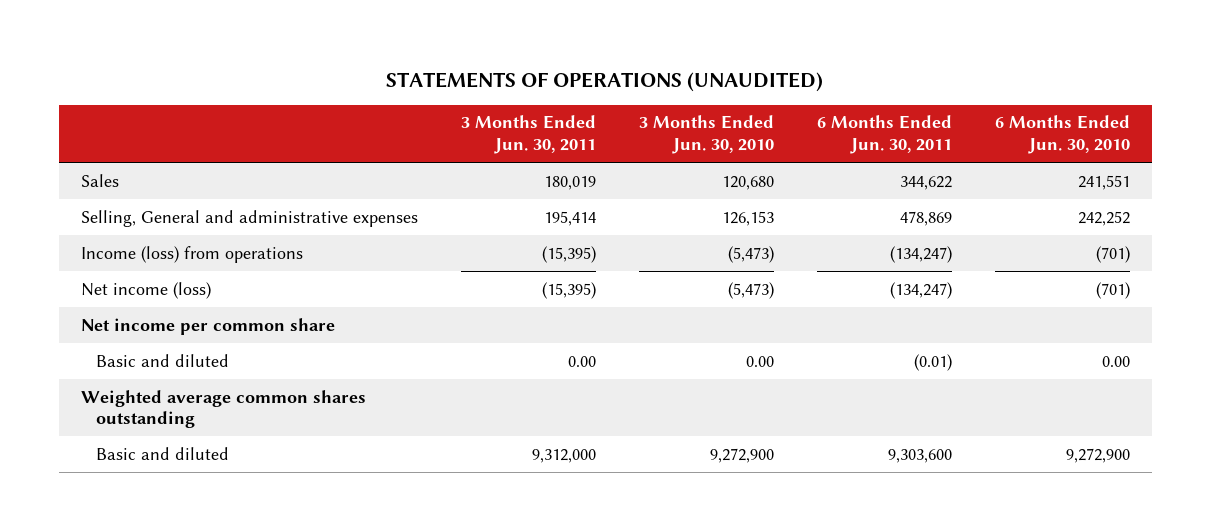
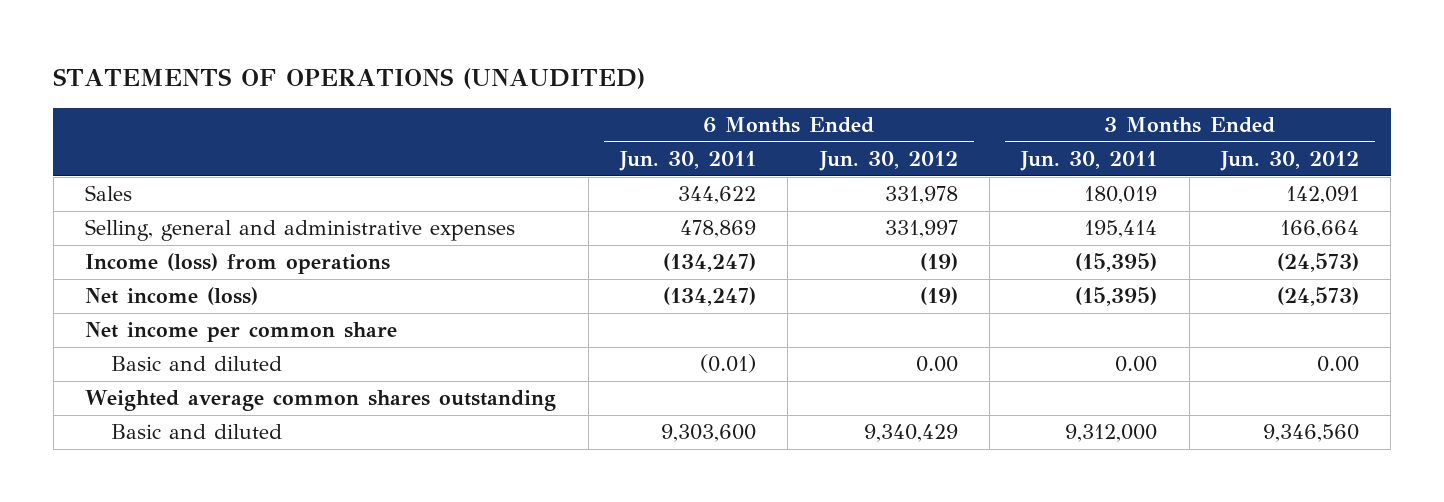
- | 3 Months Ended Jun. 30, 2011 | 3 Months Ended Jun. 30, 2010 | 6 Months Ended Jun. 30, 2011 | 6 Months Ended Jun. 30, 2010
+ | 6 Months Ended Jun. 30, 2011 | 6 Months Ended Jun. 30, 2012 | 3 Months Ended Jun. 30, 2011 | 3 Months Ended Jun. 30, 2012
- Selling, General and administrative expenses | 195,414 | 126,153 | 478,869 | 242,252
+ Selling, general and administrative expenses | 478,869 | 331,997 | 195,414 | 166,664

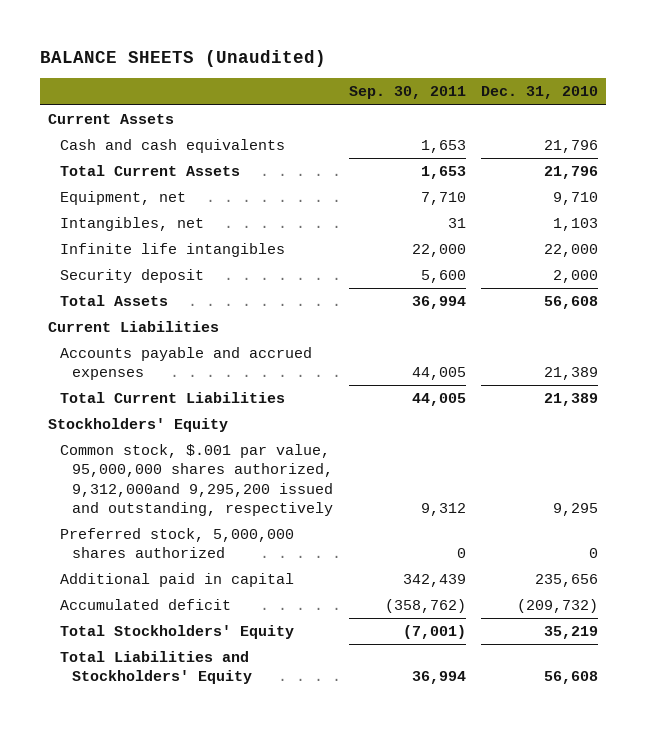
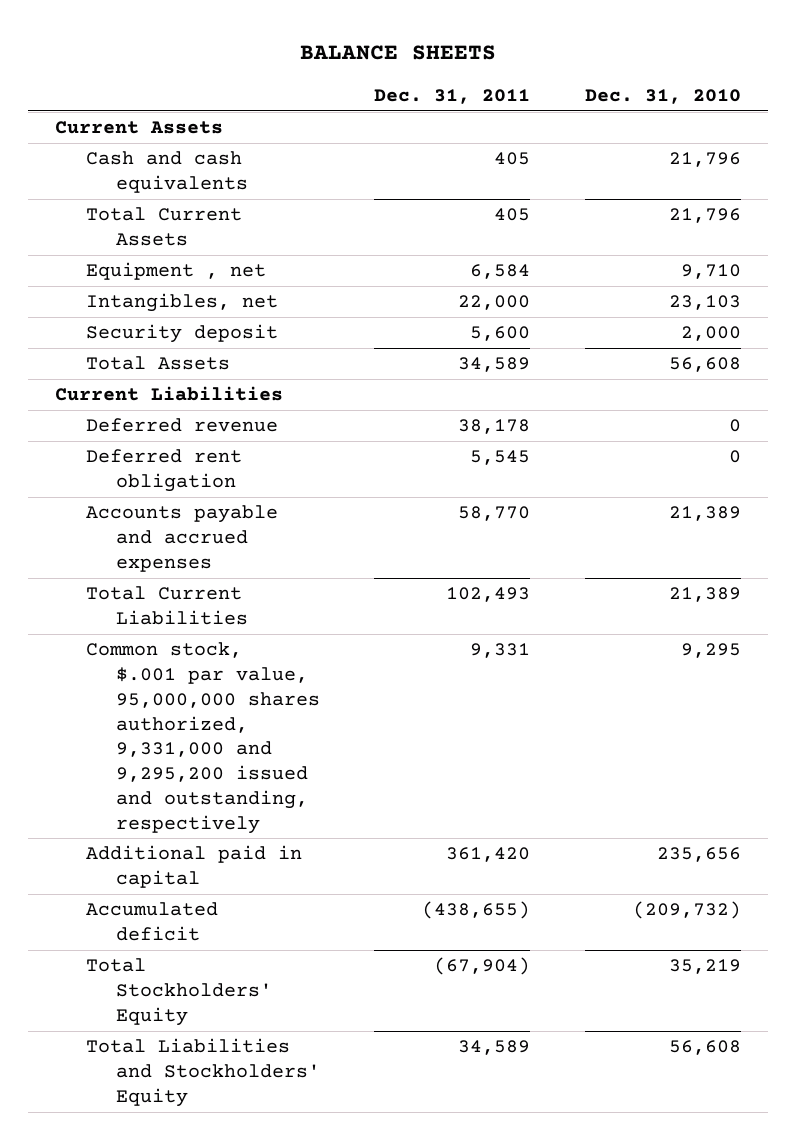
- BALANCE SHEETS (Unaudited)
+ BALANCE SHEETS
- | Sep. 30, 2011 | Dec. 31, 2010
+ | Dec. 31, 2011 | Dec. 31, 2010
- Equipment, net | 7,710 | 9,710
- Intangibles, net | 31 | 1,103
- Infinite life intangibles | 22,000 | 22,000
+ Equipment , net | 6,584 | 9,710
+ Intangibles, net | 22,000 | 23,103
+ Deferred revenue | 38,178 | 0
+ Deferred rent obligation | 5,545 | 0
- Stockholders' Equity
- Common stock, $.001 par value, 95,000,000 shares authorized, 9,312,000and 9,295,200 issued and outstanding, respectively | 9,312 | 9,295
- Preferred stock, 5,000,000 shares authorized | 0 | 0
+ Common stock, $.001 par value, 95,000,000 shares authorized, 9,331,000 and 9,295,200 issued and outstanding, respectively | 9,331 | 9,295

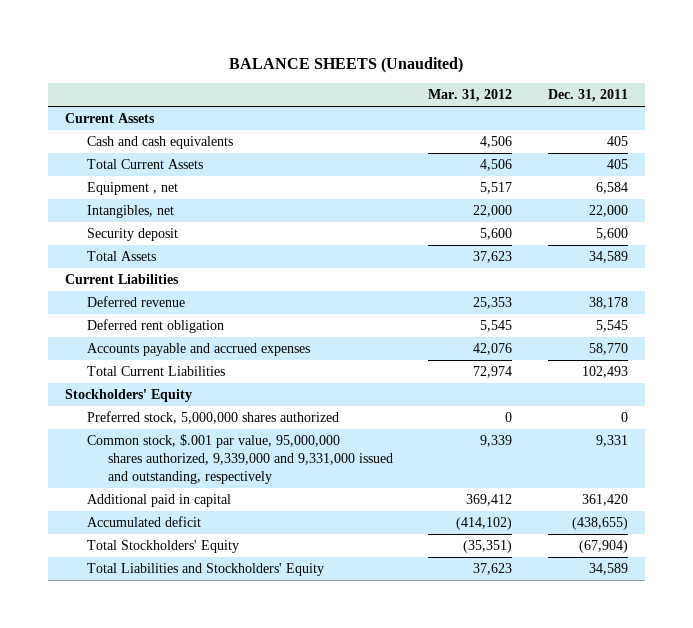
- BALANCE SHEETS
+ BALANCE SHEETS (Unaudited)
- | Dec. 31, 2011 | Dec. 31, 2010
+ | Mar. 31, 2012 | Dec. 31, 2011
- Common stock, $.001 par value, 95,000,000 shares authorized, 9,331,000 and 9,295,200 issued and outstanding, respectively | 9,331 | 9,295
+ Stockholders' Equity
+ Preferred stock, 5,000,000 shares authorized | 0 | 0
+ Common stock, $.001 par value, 95,000,000 shares authorized, 9,339,000 and 9,331,000 issued and outstanding, respectively | 9,339 | 9,331

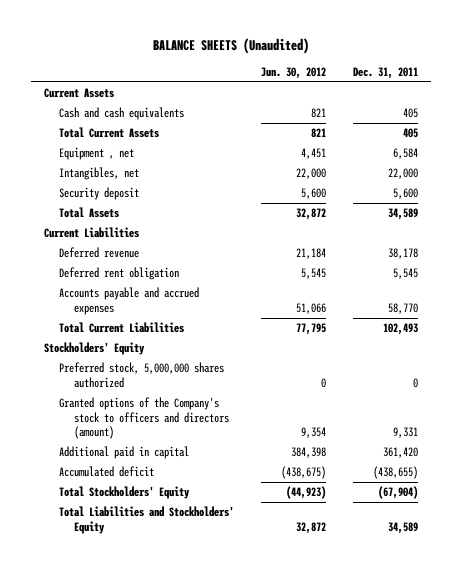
- | Mar. 31, 2012 | Dec. 31, 2011
+ | Jun. 30, 2012 | Dec. 31, 2011
- Common stock, $.001 par value, 95,000,000 shares authorized, 9,339,000 and 9,331,000 issued and outstanding, respectively | 9,339 | 9,331
+ Granted options of the Company's stock to officers and directors (amount) | 9,354 | 9,331

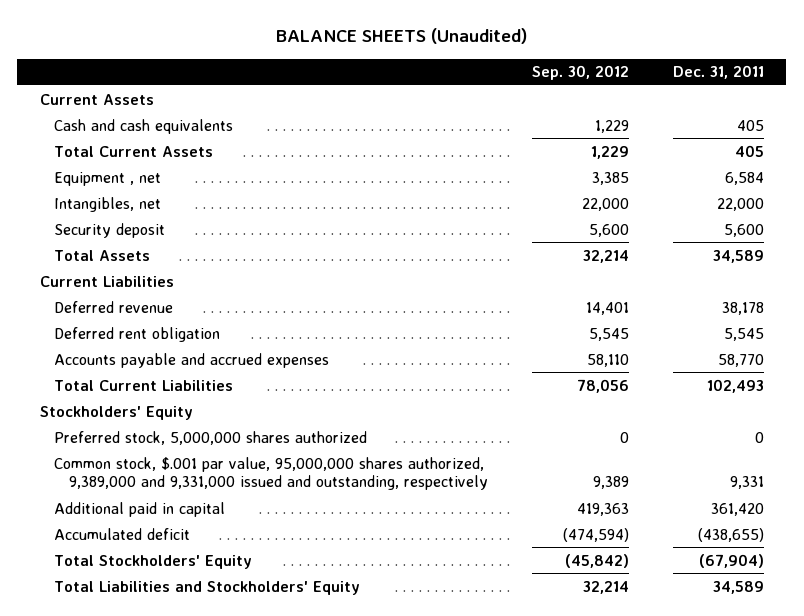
- | Jun. 30, 2012 | Dec. 31, 2011
+ | Sep. 30, 2012 | Dec. 31, 2011
- Granted options of the Company's stock to officers and directors (amount) | 9,354 | 9,331
+ Common stock, $.001 par value, 95,000,000 shares authorized, 9,389,000 and 9,331,000 issued and outstanding, respectively | 9,389 | 9,331

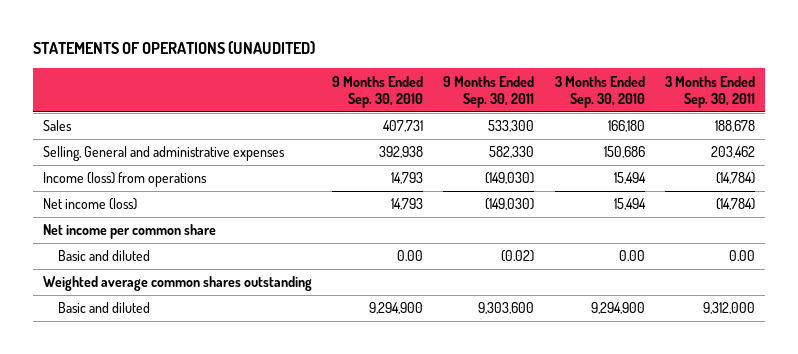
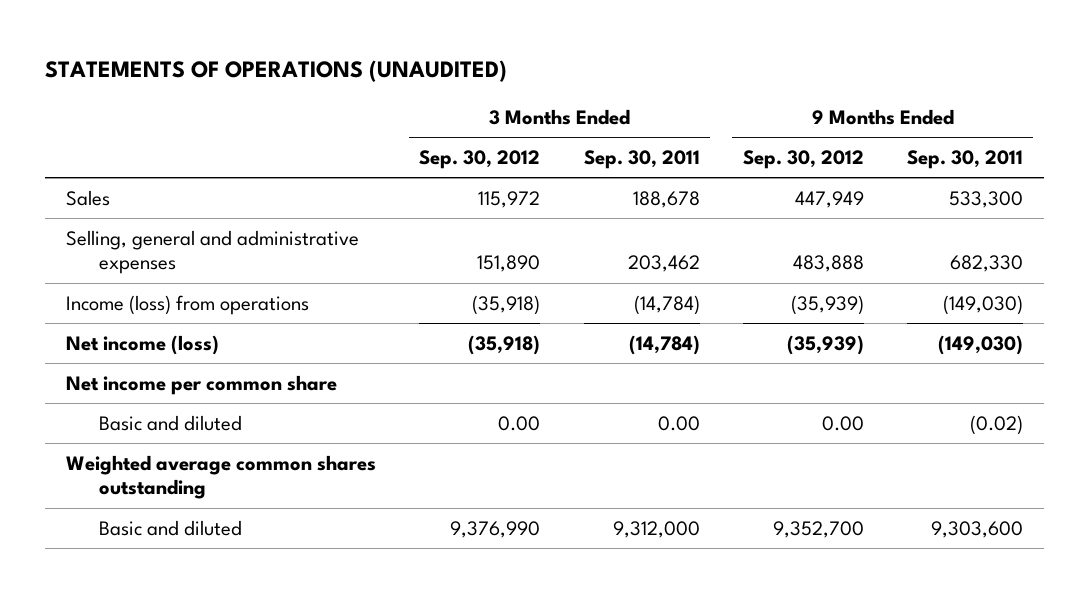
- | 9 Months Ended Sep. 30, 2010 | 9 Months Ended Sep. 30, 2011 | 3 Months Ended Sep. 30, 2010 | 3 Months Ended Sep. 30, 2011
+ | 3 Months Ended Sep. 30, 2012 | 3 Months Ended Sep. 30, 2011 | 9 Months Ended Sep. 30, 2012 | 9 Months Ended Sep. 30, 2011
- Selling, General and administrative expenses | 392,938 | 582,330 | 150,686 | 203,462
+ Selling, general and administrative expenses | 151,890 | 203,462 | 483,888 | 682,330

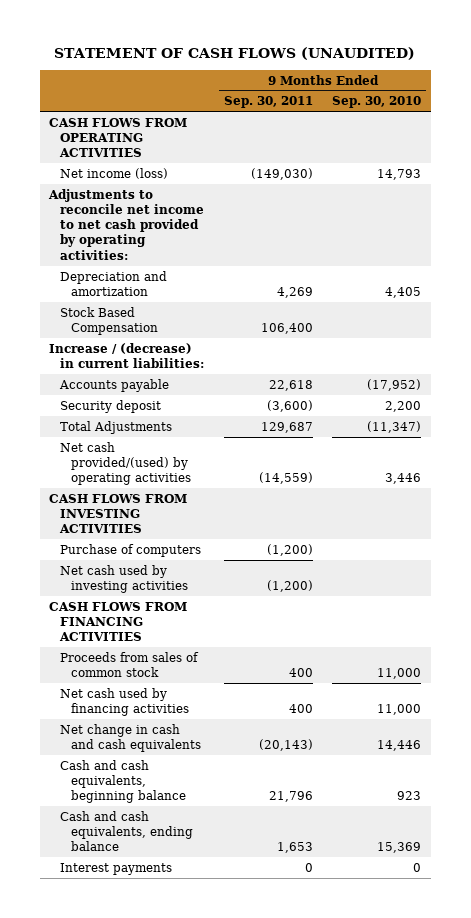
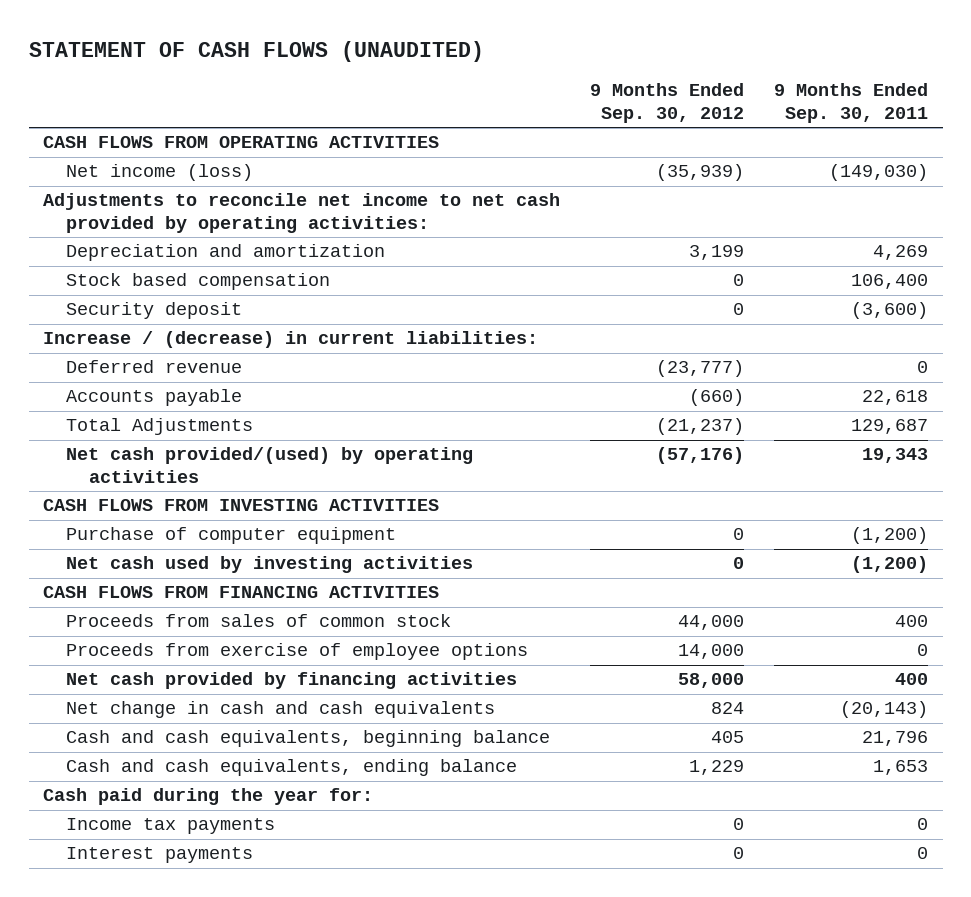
- | 9 Months Ended Sep. 30, 2011 | 9 Months Ended Sep. 30, 2010
+ | 9 Months Ended Sep. 30, 2012 | 9 Months Ended Sep. 30, 2011
- Stock Based Compensation | 106,400 |
+ Stock based compensation | 0 | 106,400
moved up: Security deposit | 0 | (3,600)
+ Deferred revenue | (23,777) | 0
- Net cash provided/(used) by operating activities | (14,559) | 3,446
+ Net cash provided/(used) by operating activities | (57,176) | 19,343
- Purchase of computers | (1,200) |
+ Purchase of computer equipment | 0 | (1,200)
- Net cash used by financing activities | 400 | 11,000
+ Proceeds from exercise of employee options | 14,000 | 0
+ Net cash provided by financing activities | 58,000 | 400
+ Cash paid during the year for:
+ Income tax payments | 0 | 0

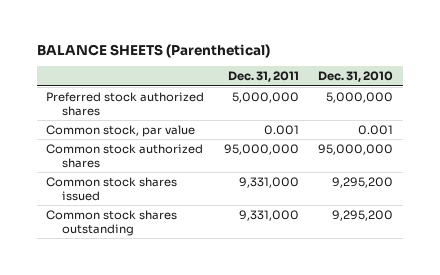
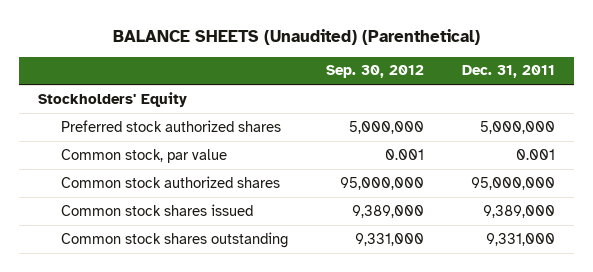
- BALANCE SHEETS (Parenthetical)
+ BALANCE SHEETS (Unaudited) (Parenthetical)
- | Dec. 31, 2011 | Dec. 31, 2010
+ | Sep. 30, 2012 | Dec. 31, 2011
+ Stockholders' Equity
- Common stock shares issued | 9,331,000 | 9,295,200
+ Common stock shares issued | 9,389,000 | 9,389,000

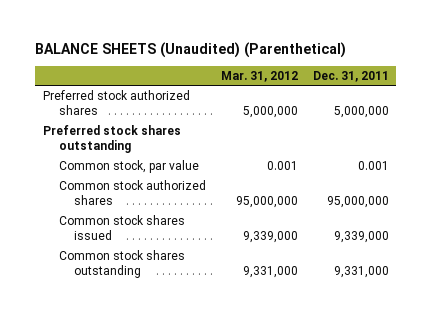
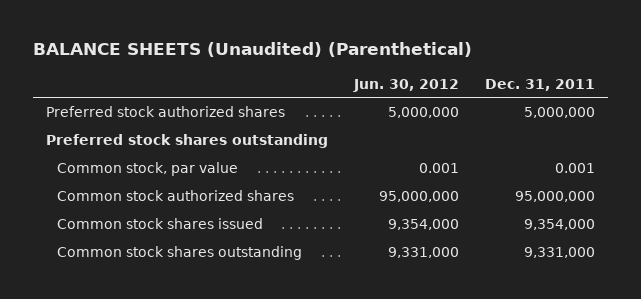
- | Mar. 31, 2012 | Dec. 31, 2011
+ | Jun. 30, 2012 | Dec. 31, 2011
- Common stock shares issued | 9,339,000 | 9,339,000
+ Common stock shares issued | 9,354,000 | 9,354,000

